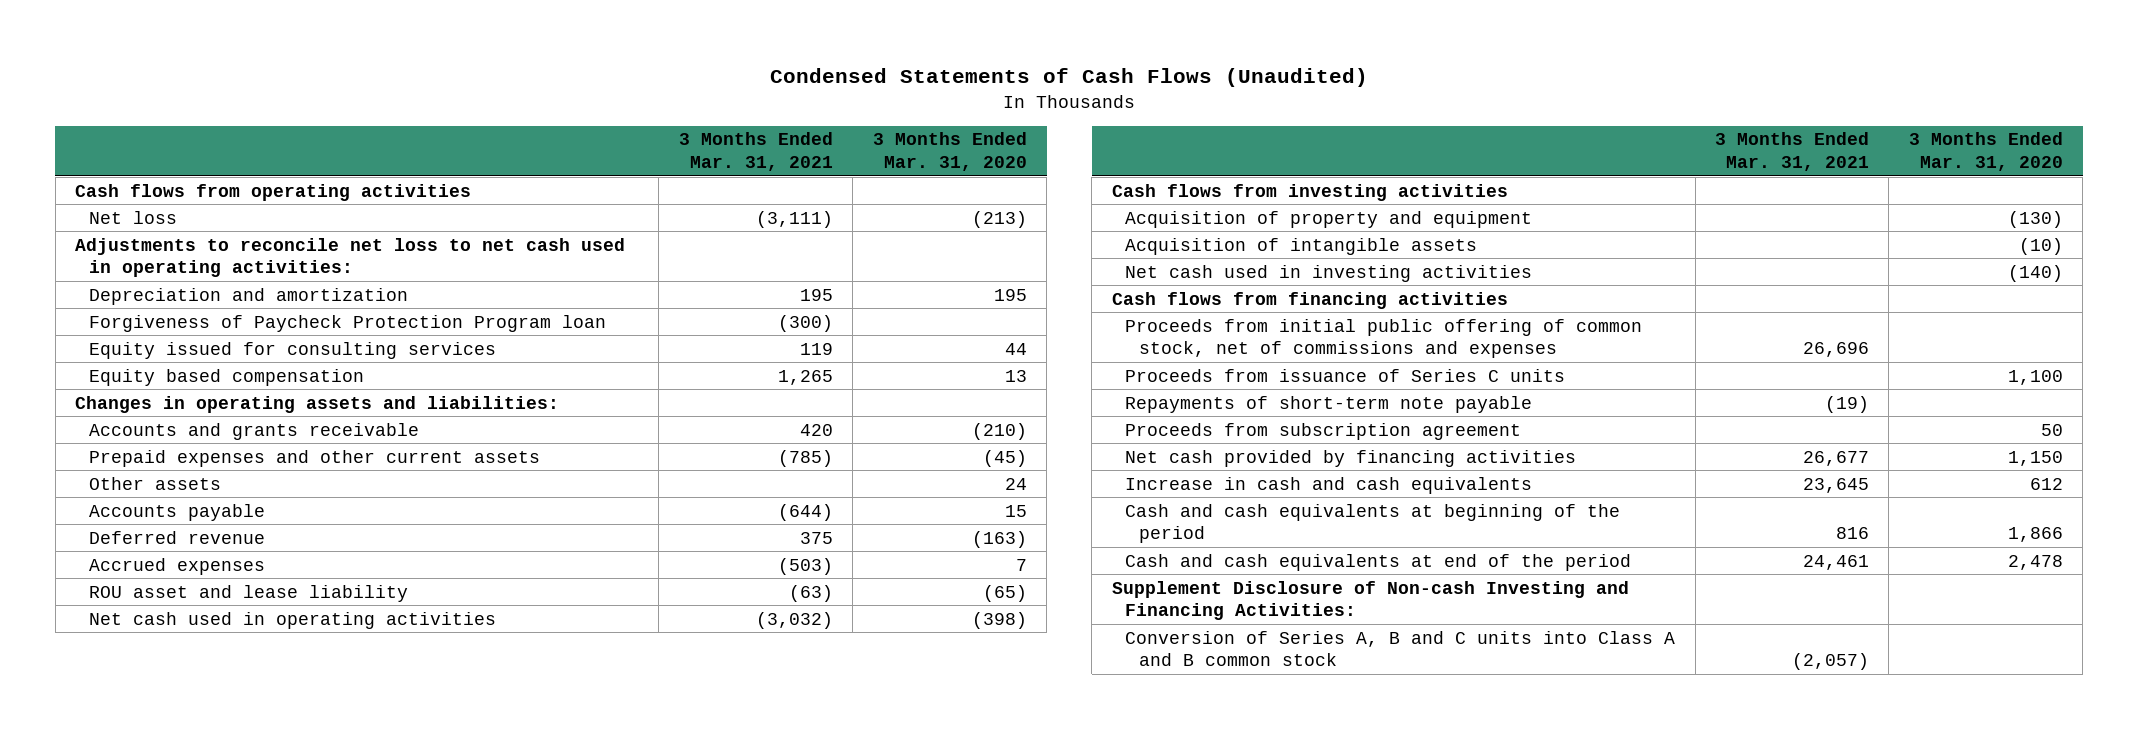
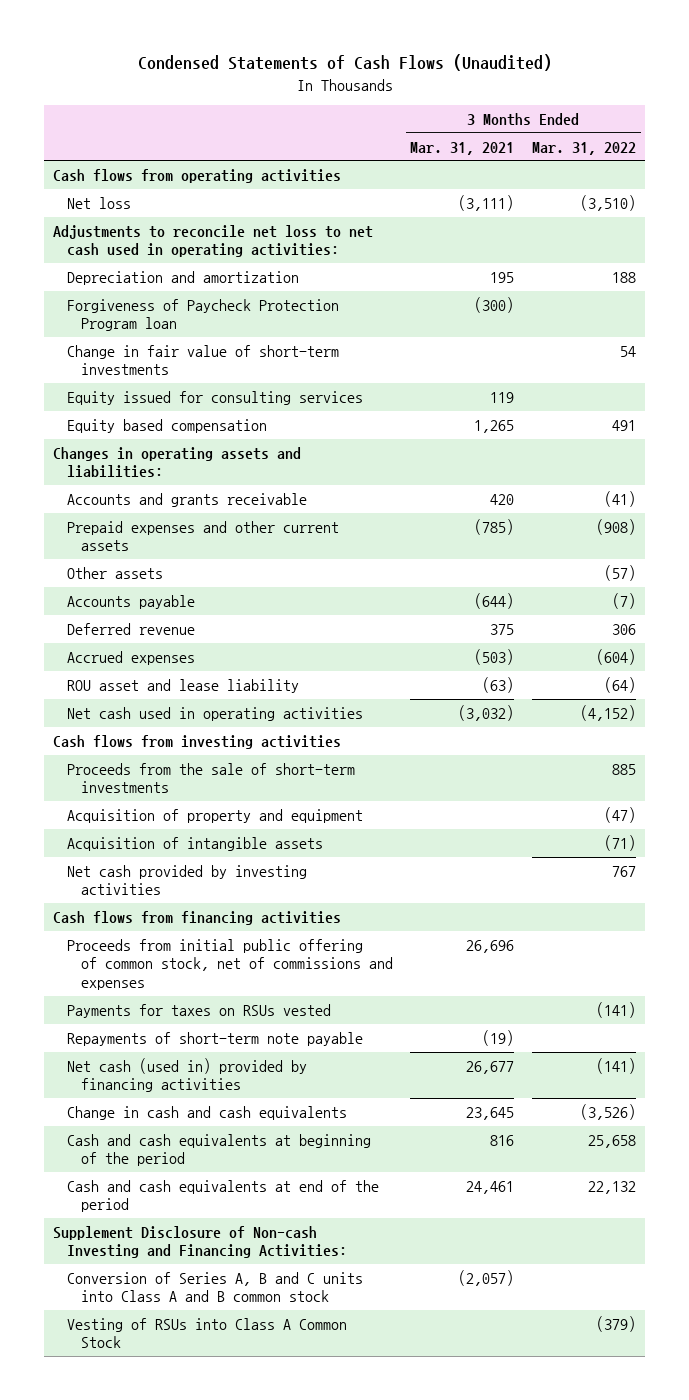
- | 3 Months Ended Mar. 31, 2021 | 3 Months Ended Mar. 31, 2020
+ | 3 Months Ended Mar. 31, 2021 | 3 Months Ended Mar. 31, 2022
+ Change in fair value of short-term investments | | 54
+ Proceeds from the sale of short-term investments | | 885
- Net cash used in investing activities | | (140)
+ Net cash provided by investing activities | | 767
- Proceeds from issuance of Series C units | | 1,100
+ Payments for taxes on RSUs vested | | (141)
- Proceeds from subscription agreement | | 50
- Net cash provided by financing activities | 26,677 | 1,150
- Increase in cash and cash equivalents | 23,645 | 612
+ Net cash (used in) provided by financing activities | 26,677 | (141)
+ Change in cash and cash equivalents | 23,645 | (3,526)
+ Vesting of RSUs into Class A Common Stock | | (379)

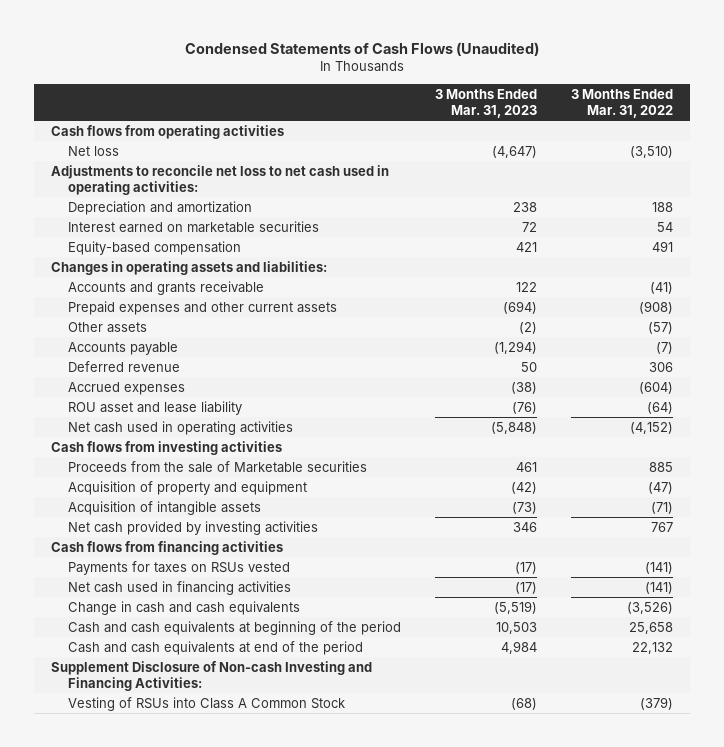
- | 3 Months Ended Mar. 31, 2021 | 3 Months Ended Mar. 31, 2022
+ | 3 Months Ended Mar. 31, 2023 | 3 Months Ended Mar. 31, 2022
- Forgiveness of Paycheck Protection Program loan | (300) |
- Change in fair value of short-term investments | | 54
- Equity issued for consulting services | 119 |
- Equity based compensation | 1,265 | 491
+ Interest earned on marketable securities | 72 | 54
+ Equity-based compensation | 421 | 491
- Proceeds from the sale of short-term investments | | 885
+ Proceeds from the sale of Marketable securities | 461 | 885
- Proceeds from initial public offering of common stock, net of commissions and expenses | 26,696 |
- Repayments of short-term note payable | (19) |
- Net cash (used in) provided by financing activities | 26,677 | (141)
+ Net cash used in financing activities | (17) | (141)
- Conversion of Series A, B and C units into Class A and B common stock | (2,057) |

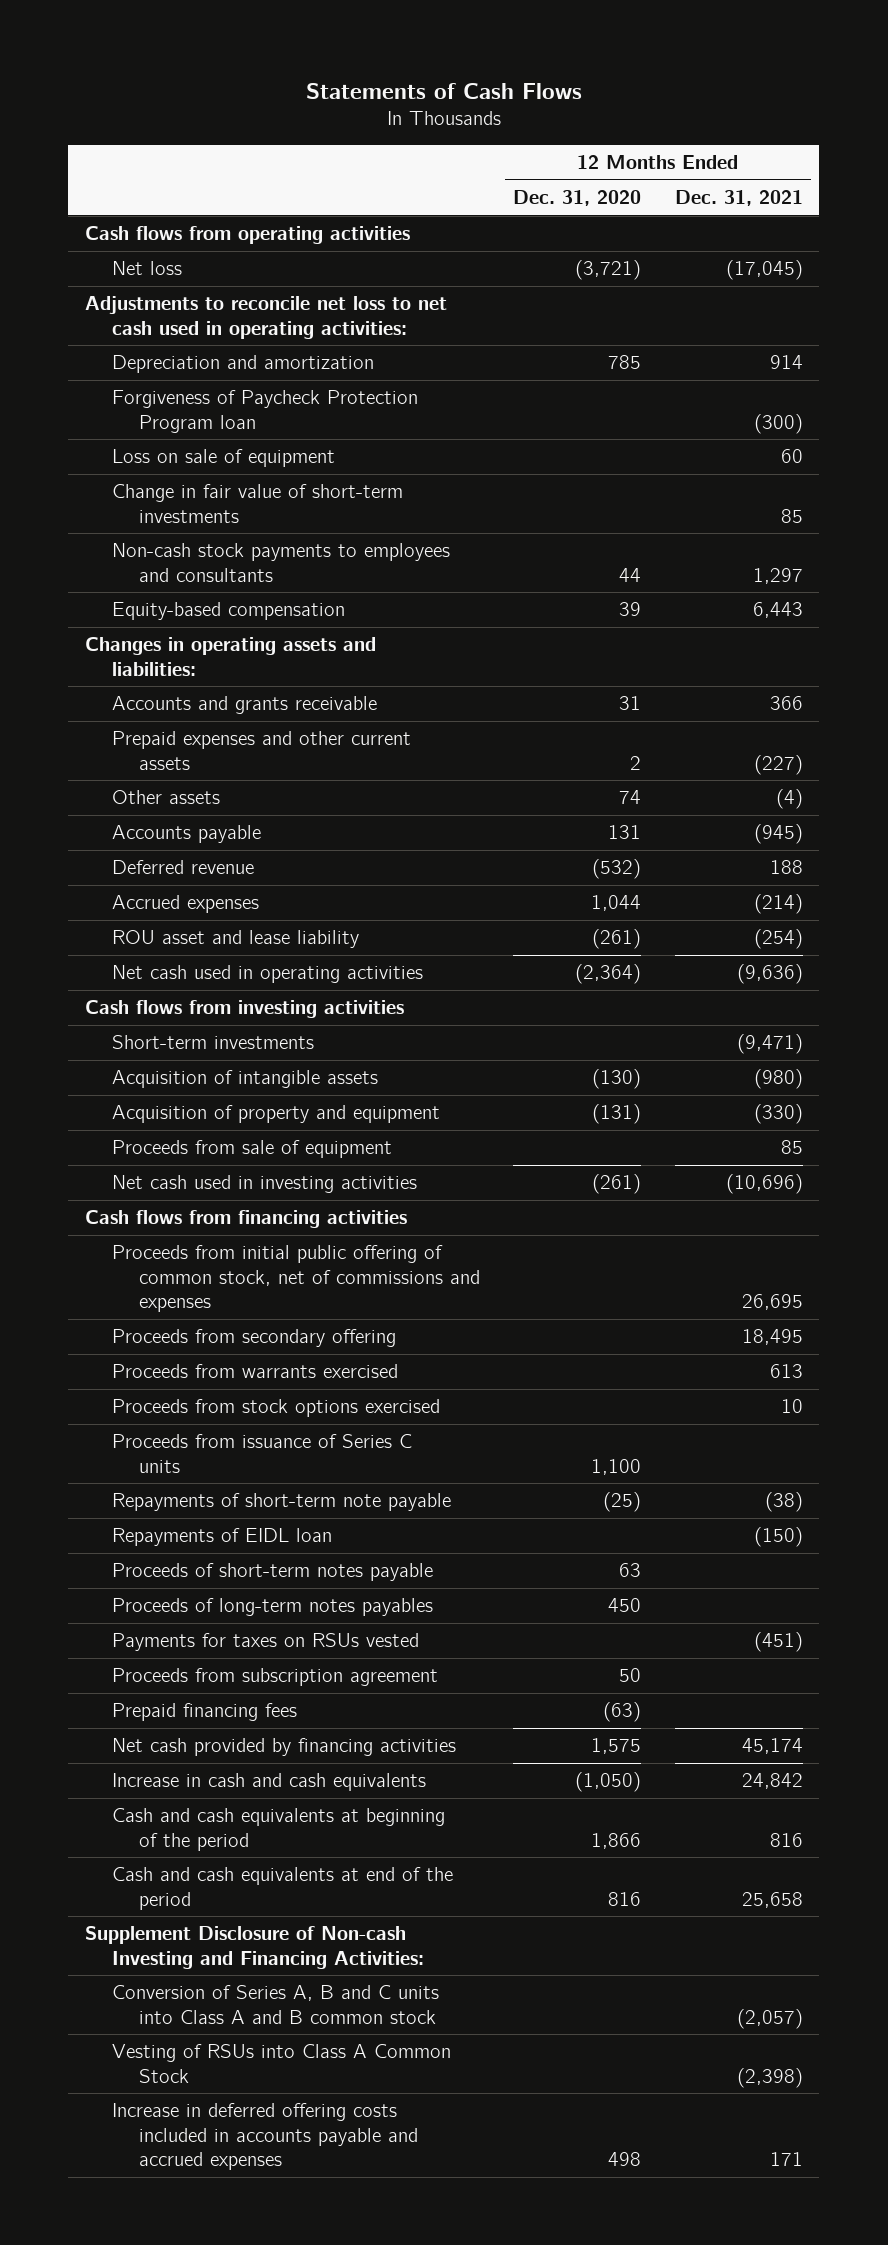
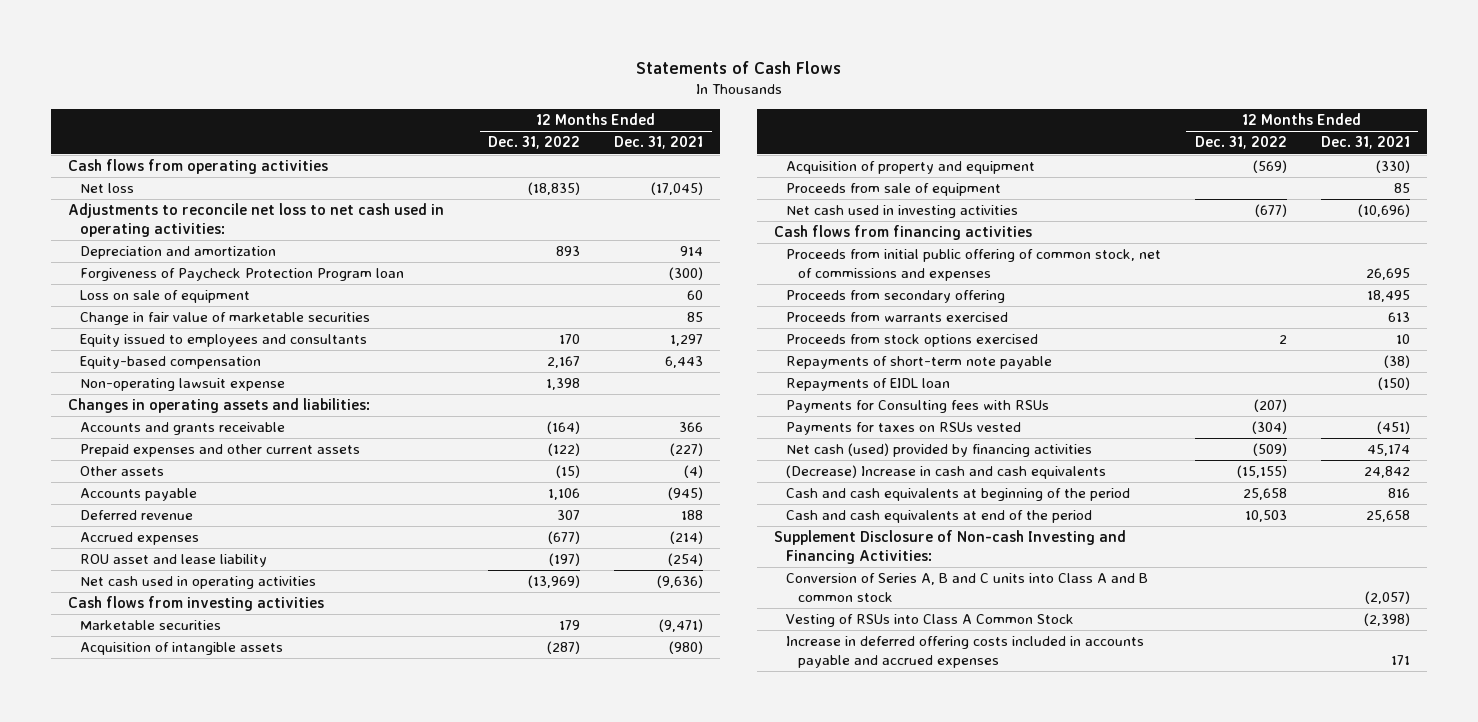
- | 12 Months Ended Dec. 31, 2020 | 12 Months Ended Dec. 31, 2021
+ | 12 Months Ended Dec. 31, 2022 | 12 Months Ended Dec. 31, 2021
- Change in fair value of short-term investments | | 85
- Non-cash stock payments to employees and consultants | 44 | 1,297
+ Change in fair value of marketable securities | | 85
+ Equity issued to employees and consultants | 170 | 1,297
+ Non-operating lawsuit expense | 1,398 |
- Short-term investments | | (9,471)
+ Marketable securities | 179 | (9,471)
- Proceeds from issuance of Series C units | 1,100 |
- Proceeds of short-term notes payable | 63 |
- Proceeds of long-term notes payables | 450 |
+ Payments for Consulting fees with RSUs | (207) |
- Proceeds from subscription agreement | 50 |
- Prepaid financing fees | (63) |
- Net cash provided by financing activities | 1,575 | 45,174
- Increase in cash and cash equivalents | (1,050) | 24,842
+ Net cash (used) provided by financing activities | (509) | 45,174
+ (Decrease) Increase in cash and cash equivalents | (15,155) | 24,842

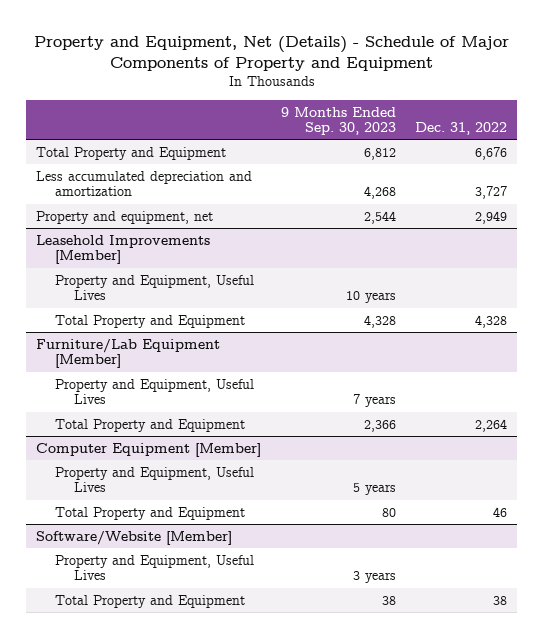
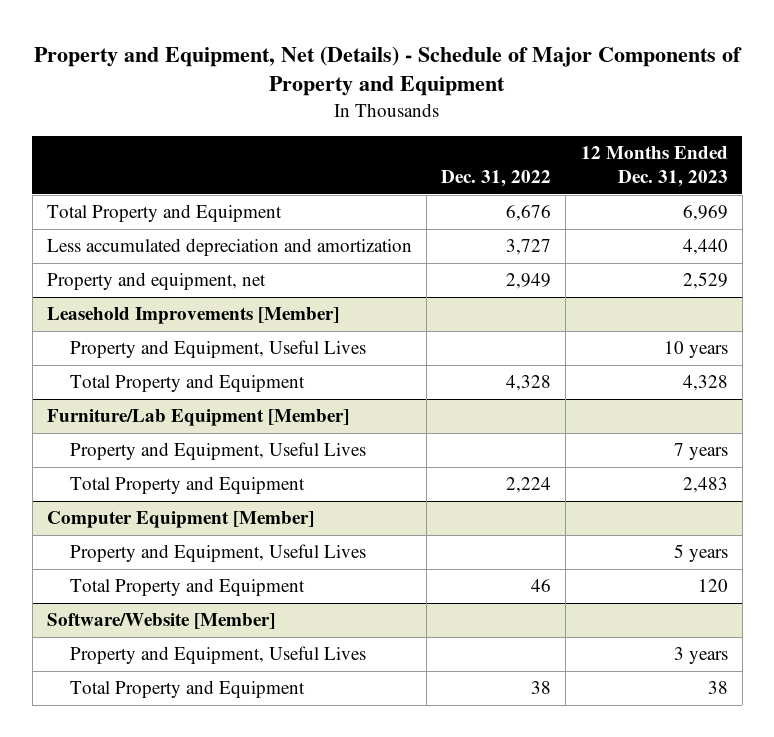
- | 9 Months Ended Sep. 30, 2023 | Dec. 31, 2022
+ | Dec. 31, 2022 | 12 Months Ended Dec. 31, 2023
@ Furniture/Lab Equipment [Member]
- Total Property and Equipment | 2,366 | 2,264
+ Total Property and Equipment | 2,224 | 2,483

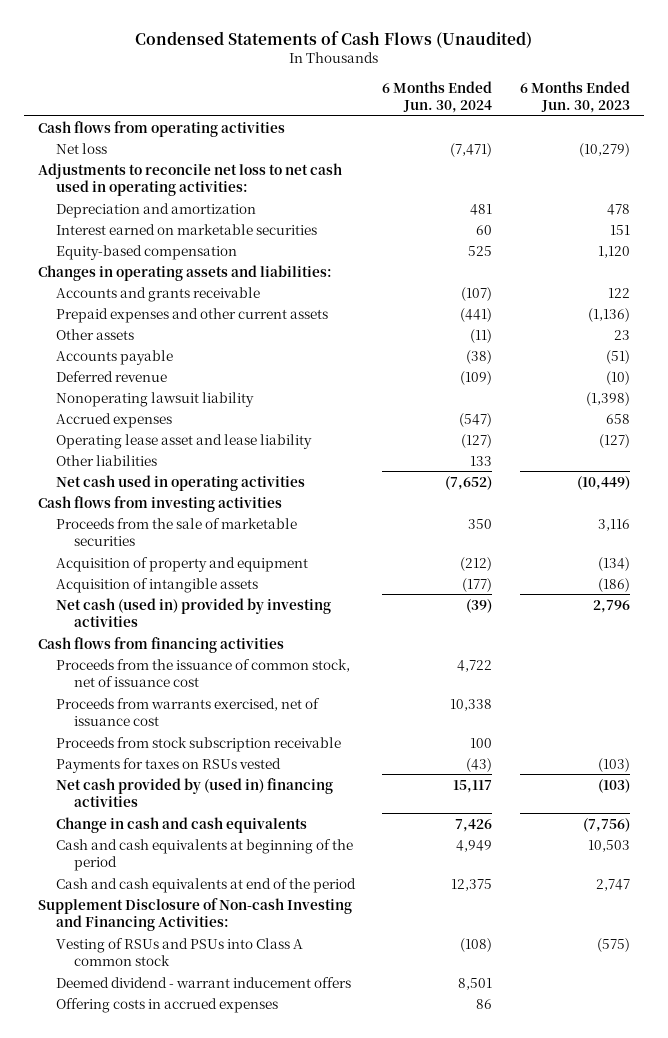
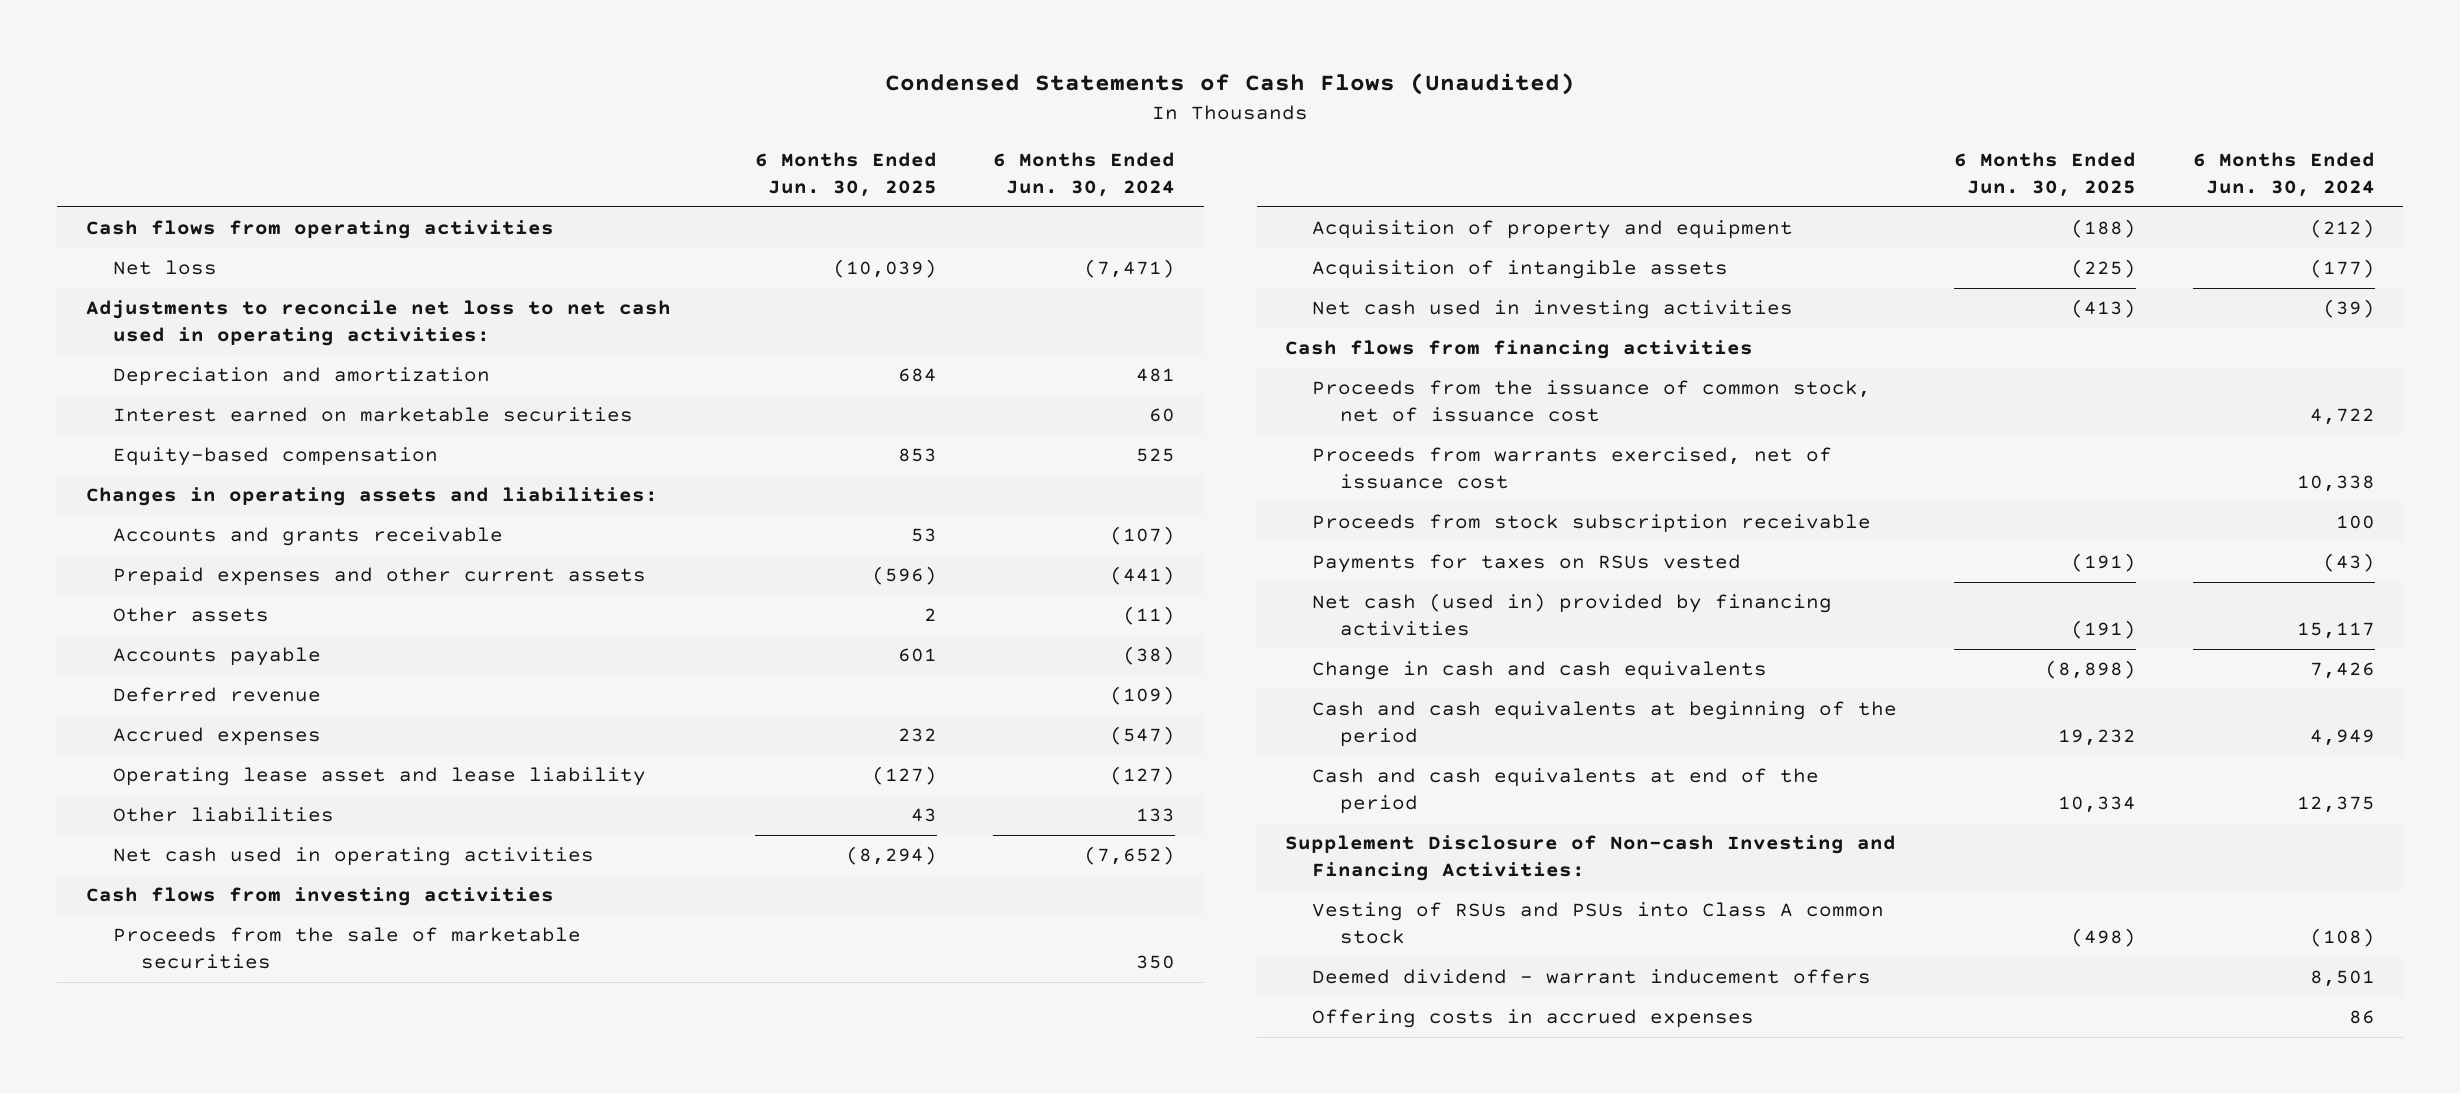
- | 6 Months Ended Jun. 30, 2024 | 6 Months Ended Jun. 30, 2023
+ | 6 Months Ended Jun. 30, 2025 | 6 Months Ended Jun. 30, 2024
- Nonoperating lawsuit liability | | (1,398)
- Net cash (used in) provided by investing activities | (39) | 2,796
+ Net cash used in investing activities | (413) | (39)
- Net cash provided by (used in) financing activities | 15,117 | (103)
+ Net cash (used in) provided by financing activities | (191) | 15,117

